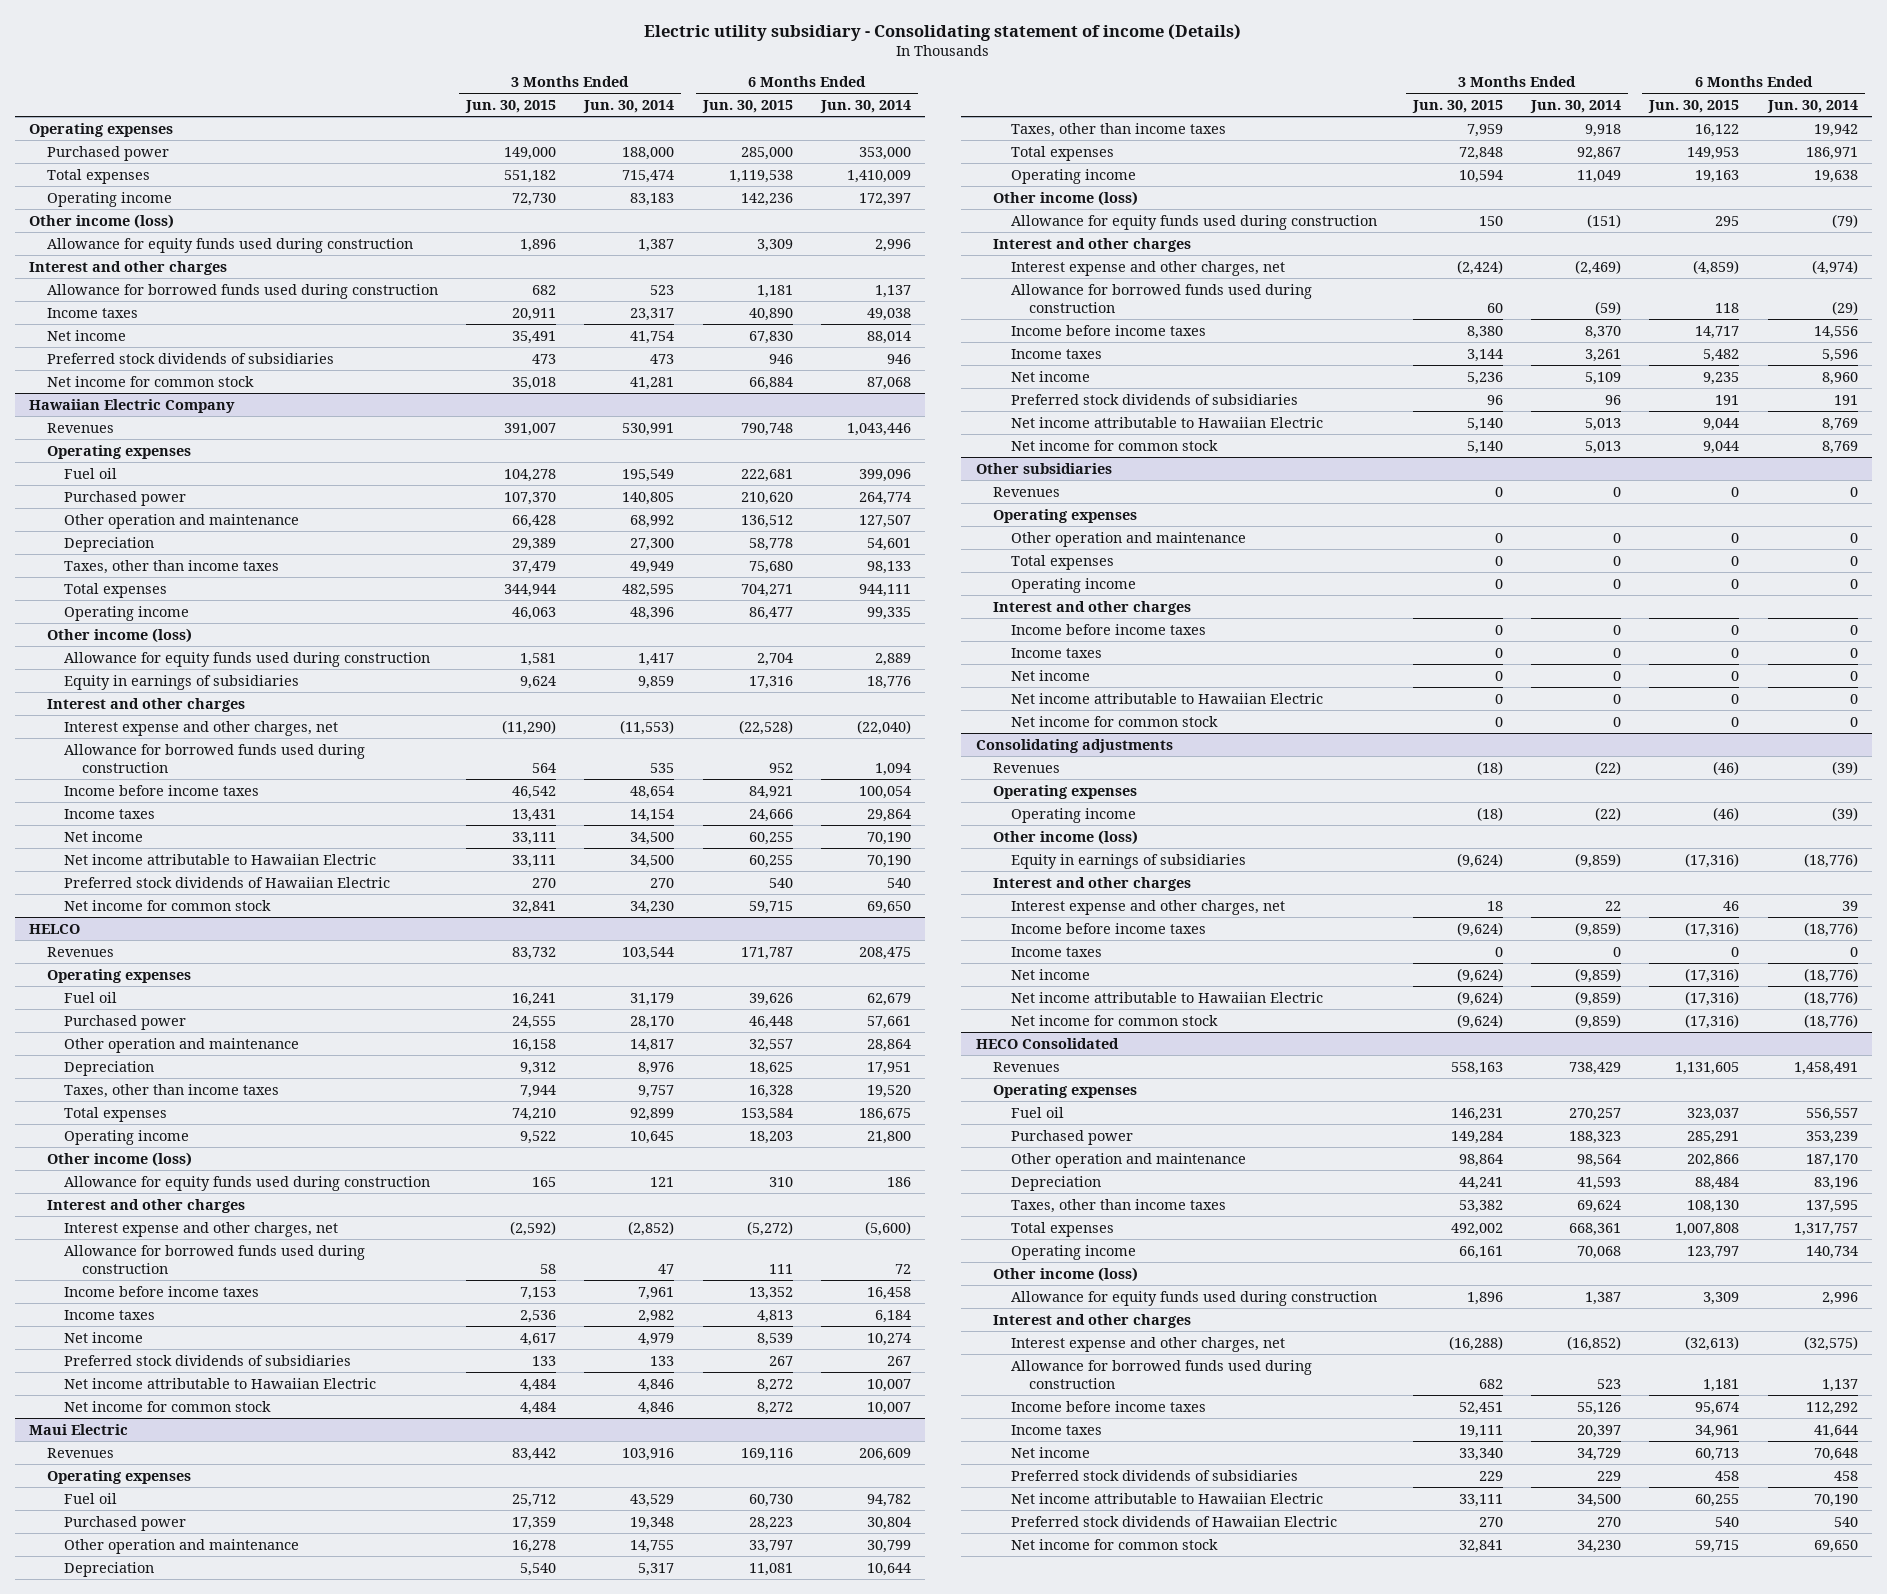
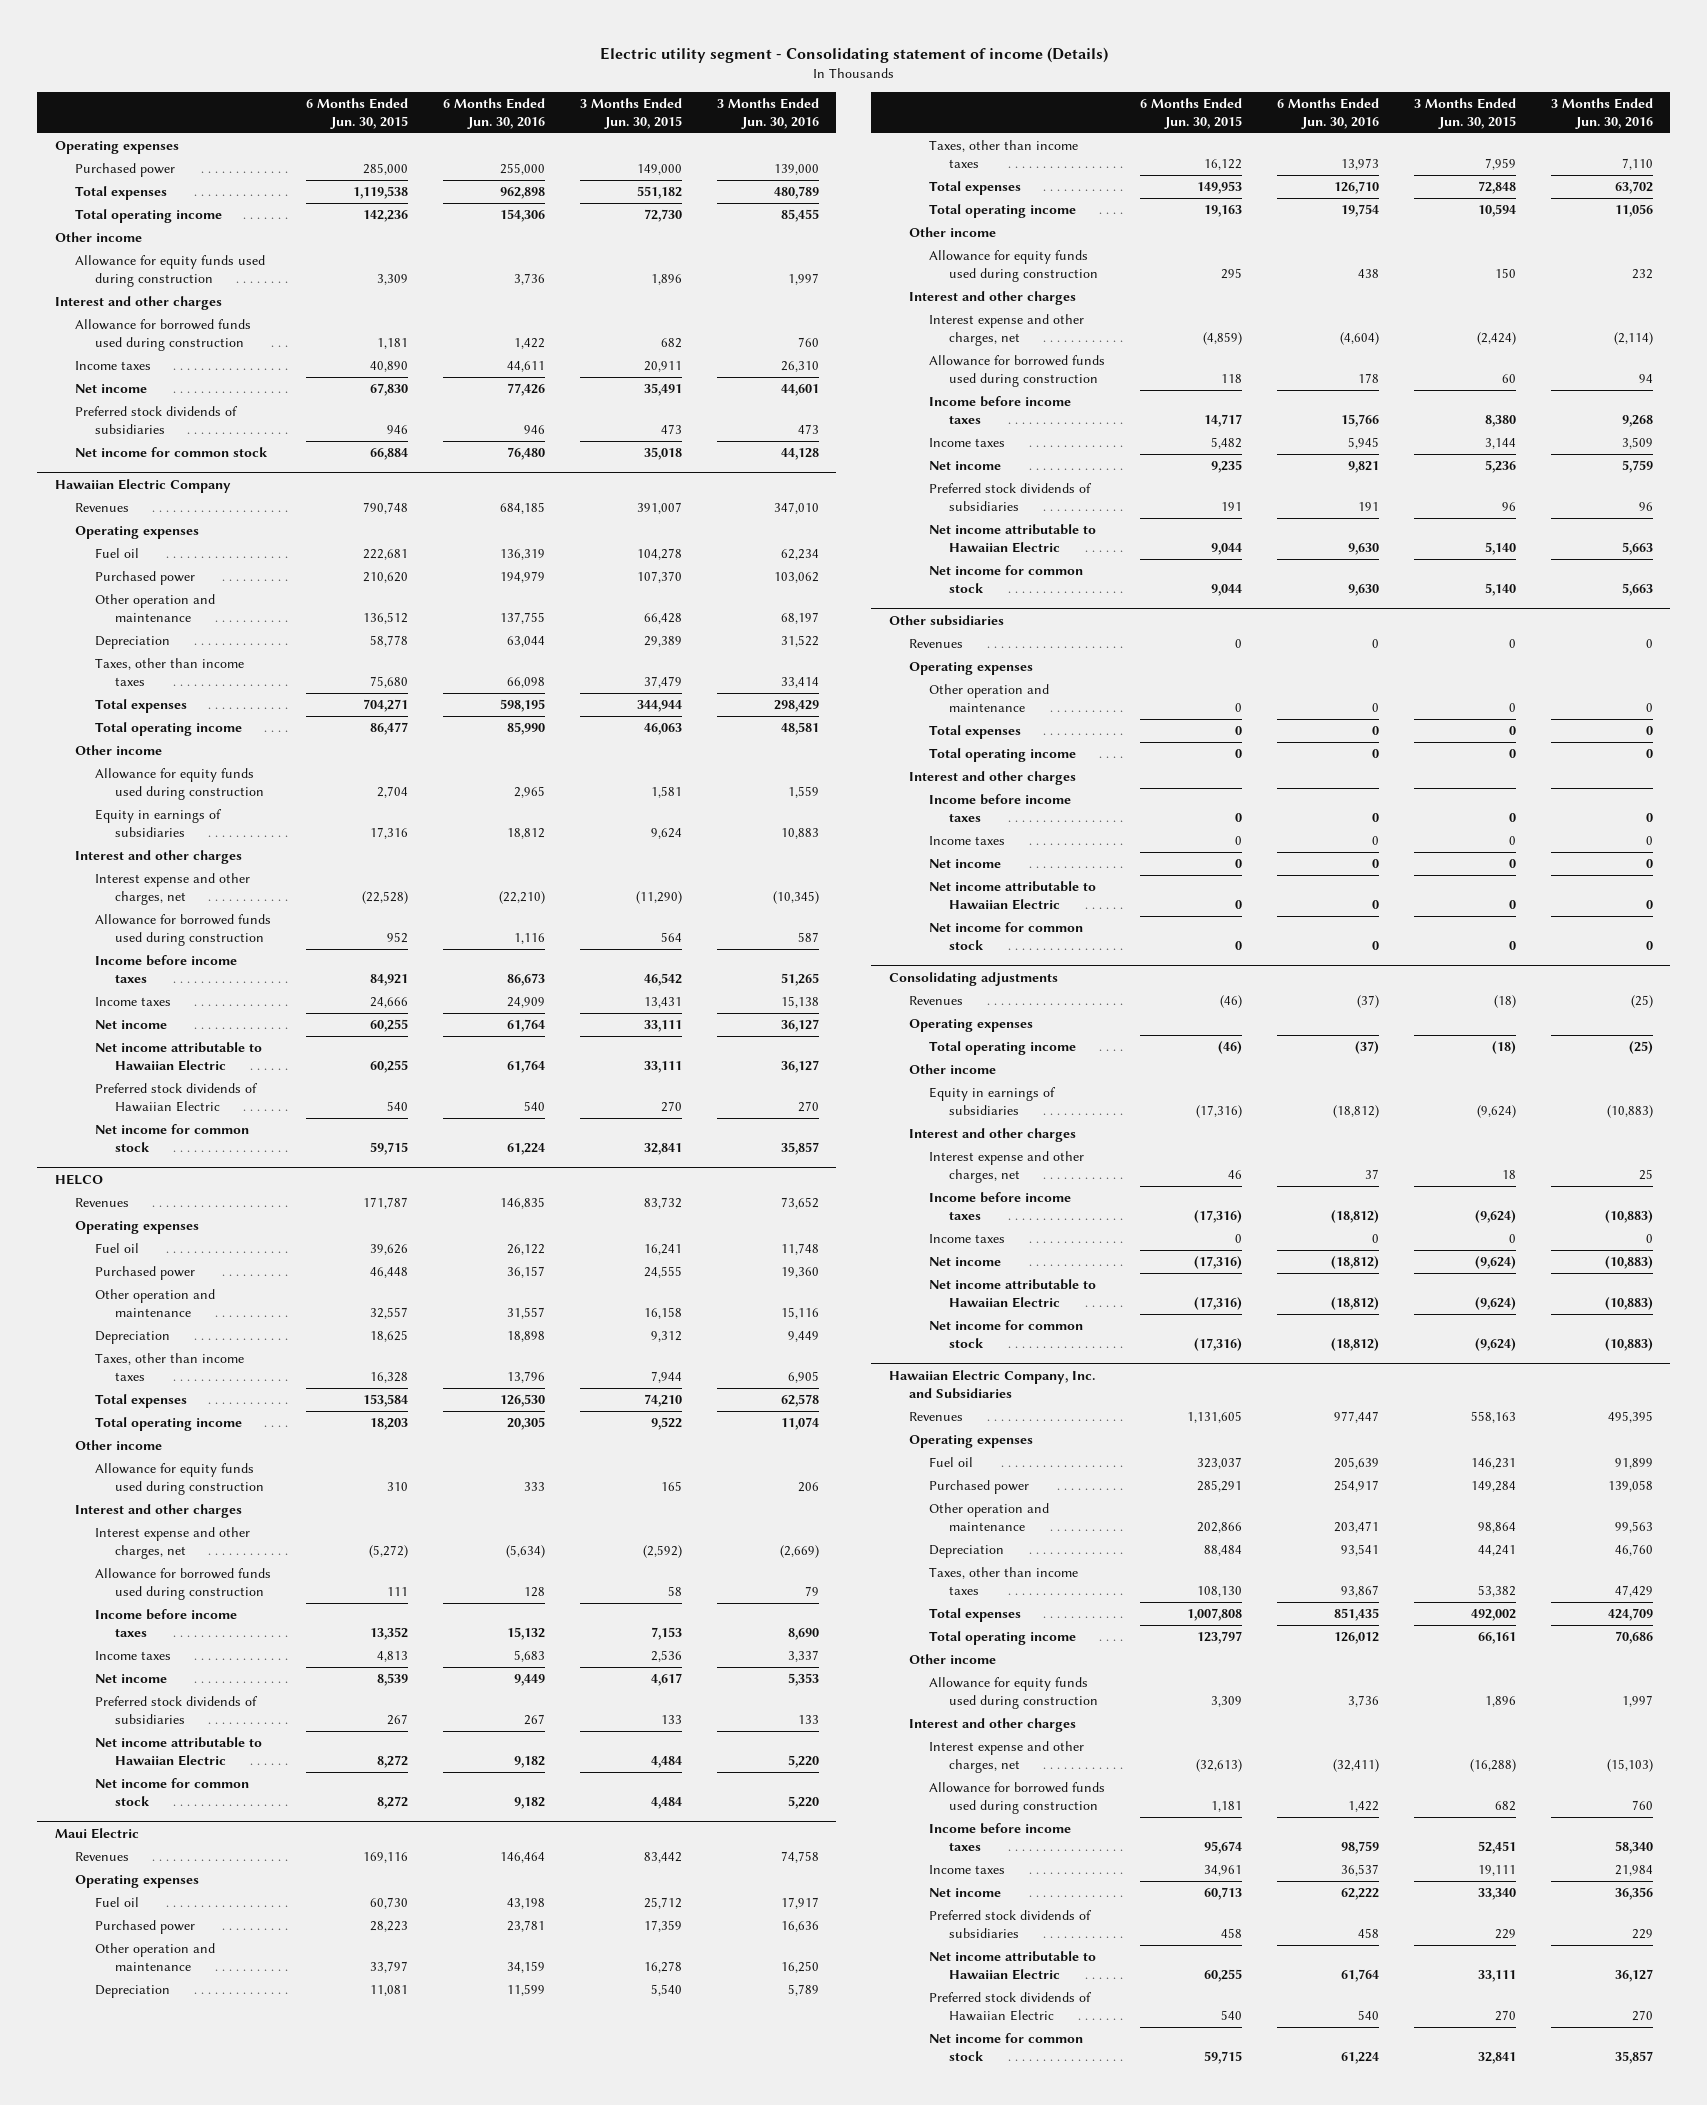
- Electric utility subsidiary - Consolidating statement of income (Details)
+ Electric utility segment - Consolidating statement of income (Details)
- | 3 Months Ended Jun. 30, 2015 | 3 Months Ended Jun. 30, 2014 | 6 Months Ended Jun. 30, 2015 | 6 Months Ended Jun. 30, 2014
+ | 6 Months Ended Jun. 30, 2015 | 6 Months Ended Jun. 30, 2016 | 3 Months Ended Jun. 30, 2015 | 3 Months Ended Jun. 30, 2016
- Operating income | 72,730 | 83,183 | 142,236 | 172,397
- Other income (loss)
+ Total operating income | 142,236 | 154,306 | 72,730 | 85,455
+ Other income
@ Hawaiian Electric Company
- Operating income | 46,063 | 48,396 | 86,477 | 99,335
- Other income (loss)
+ Total operating income | 86,477 | 85,990 | 46,063 | 48,581
+ Other income
@ HELCO
- Operating income | 9,522 | 10,645 | 18,203 | 21,800
- Other income (loss)
+ Total operating income | 18,203 | 20,305 | 9,522 | 11,074
+ Other income
@ Maui Electric
- Operating income | 10,594 | 11,049 | 19,163 | 19,638
- Other income (loss)
+ Total operating income | 19,163 | 19,754 | 10,594 | 11,056
+ Other income
@ Other subsidiaries
- Operating income | 0 | 0 | 0 | 0
+ Total operating income | 0 | 0 | 0 | 0
@ Consolidating adjustments
- Operating income | (18) | (22) | (46) | (39)
- Other income (loss)
+ Total operating income | (46) | (37) | (18) | (25)
+ Other income
- HECO Consolidated
+ Hawaiian Electric Company, Inc. and Subsidiaries
- Operating income | 66,161 | 70,068 | 123,797 | 140,734
- Other income (loss)
+ Total operating income | 123,797 | 126,012 | 66,161 | 70,686
+ Other income

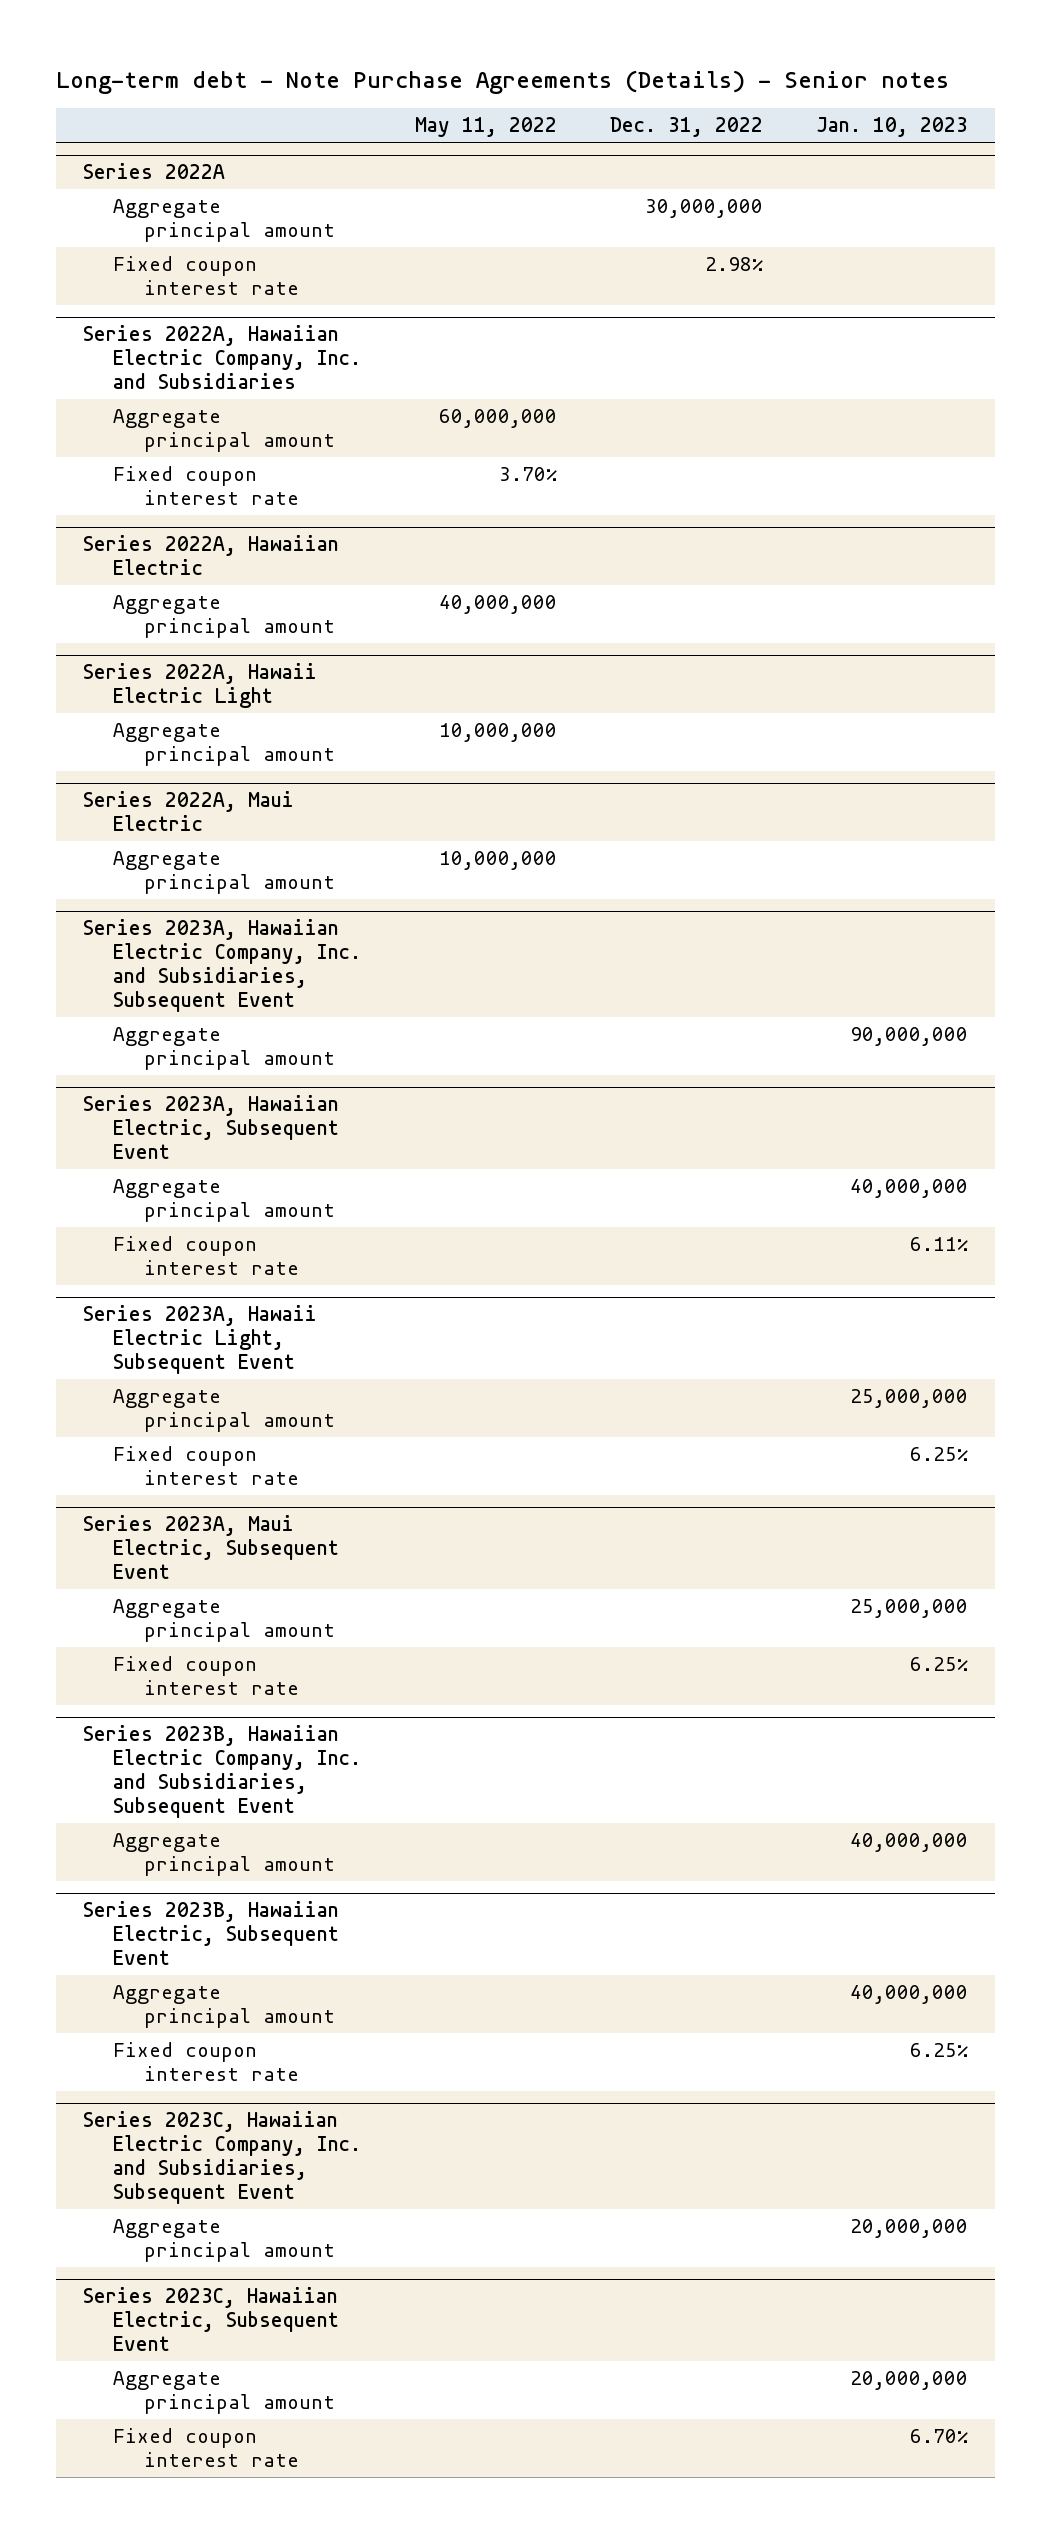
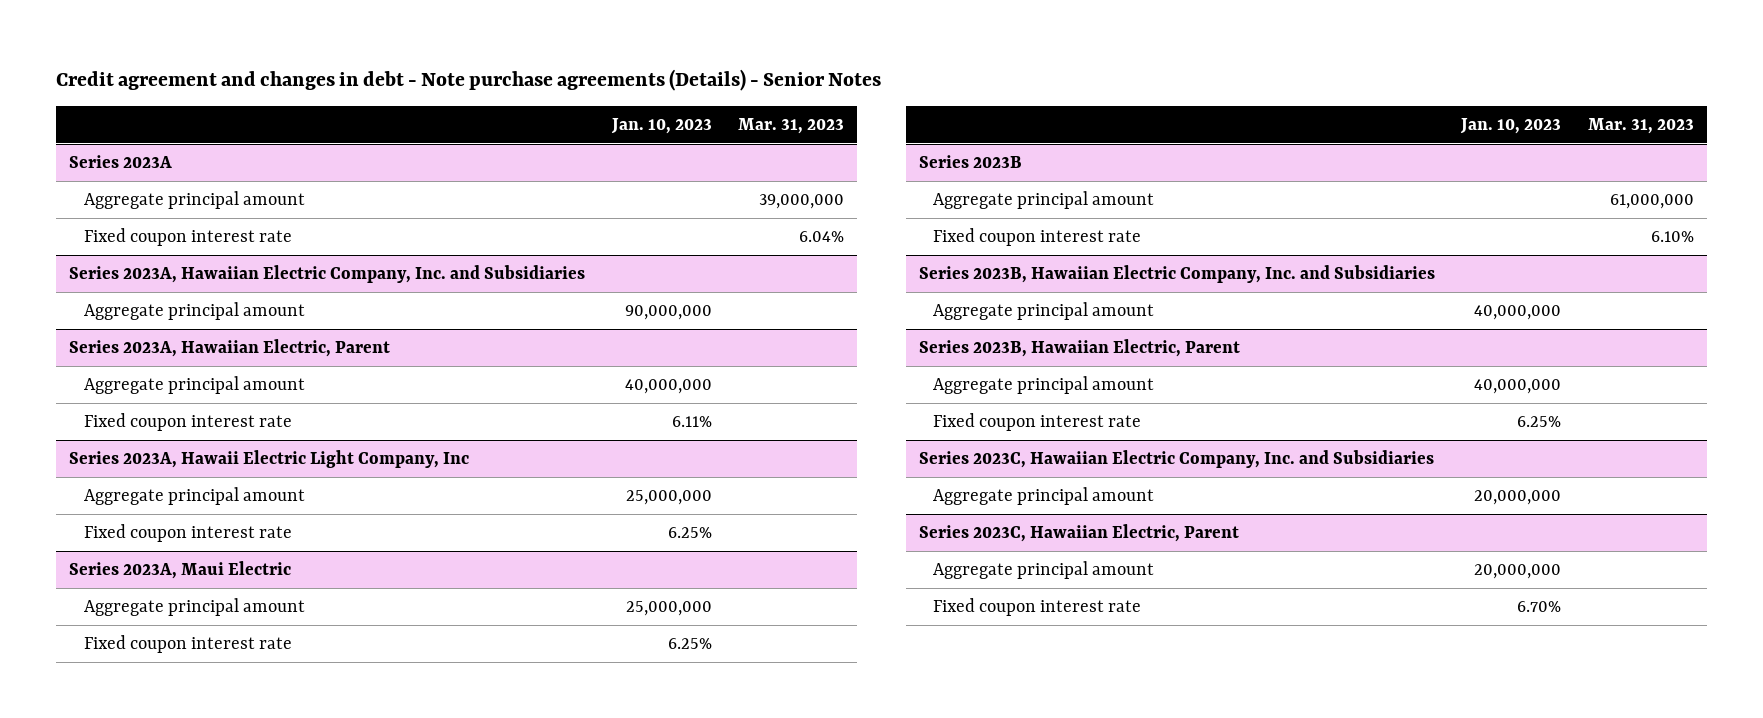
- Long-term debt - Note Purchase Agreements (Details) - Senior notes
+ Credit agreement and changes in debt - Note purchase agreements (Details) - Senior Notes
- | May 11, 2022 | Dec. 31, 2022 | Jan. 10, 2023
+ | Jan. 10, 2023 | Mar. 31, 2023
- Series 2022A
- Aggregate principal amount | | 30,000,000 |
- Fixed coupon interest rate | | 2.98% |
- Series 2022A, Hawaiian Electric Company, Inc. and Subsidiaries
+ Series 2023A
- Series 2022A, Hawaiian Electric
- Aggregate principal amount | 40,000,000 | |
- Series 2022A, Hawaii Electric Light
- Aggregate principal amount | 10,000,000 | |
- Series 2022A, Maui Electric
- Aggregate principal amount | 10,000,000 | |
- Series 2023A, Hawaiian Electric Company, Inc. and Subsidiaries, Subsequent Event
+ Series 2023A, Hawaiian Electric Company, Inc. and Subsidiaries
- Series 2023A, Hawaiian Electric, Subsequent Event
+ Series 2023A, Hawaiian Electric, Parent
- Series 2023A, Hawaii Electric Light, Subsequent Event
+ Series 2023A, Hawaii Electric Light Company, Inc
- Series 2023A, Maui Electric, Subsequent Event
+ Series 2023A, Maui Electric
- Series 2023B, Hawaiian Electric Company, Inc. and Subsidiaries, Subsequent Event
+ Series 2023B
+ Aggregate principal amount | | 61,000,000
+ Fixed coupon interest rate | | 6.10%
+ Series 2023B, Hawaiian Electric Company, Inc. and Subsidiaries
- Series 2023B, Hawaiian Electric, Subsequent Event
+ Series 2023B, Hawaiian Electric, Parent
- Series 2023C, Hawaiian Electric Company, Inc. and Subsidiaries, Subsequent Event
+ Series 2023C, Hawaiian Electric Company, Inc. and Subsidiaries
- Series 2023C, Hawaiian Electric, Subsequent Event
+ Series 2023C, Hawaiian Electric, Parent

